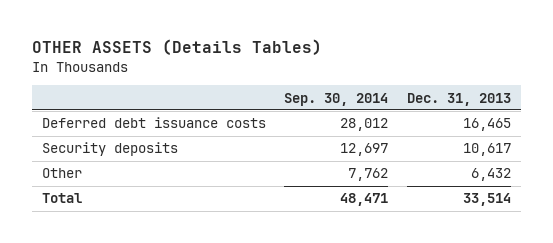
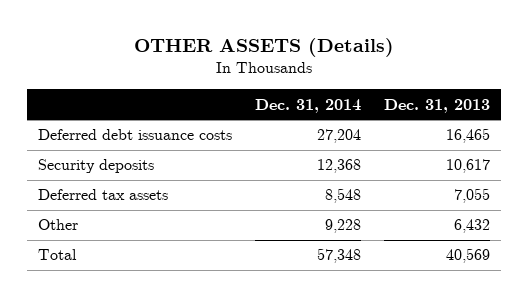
- OTHER ASSETS (Details Tables)
+ OTHER ASSETS (Details)
- | Sep. 30, 2014 | Dec. 31, 2013
+ | Dec. 31, 2014 | Dec. 31, 2013
+ Deferred tax assets | 8,548 | 7,055
- Total | 48,471 | 33,514
+ Total | 57,348 | 40,569

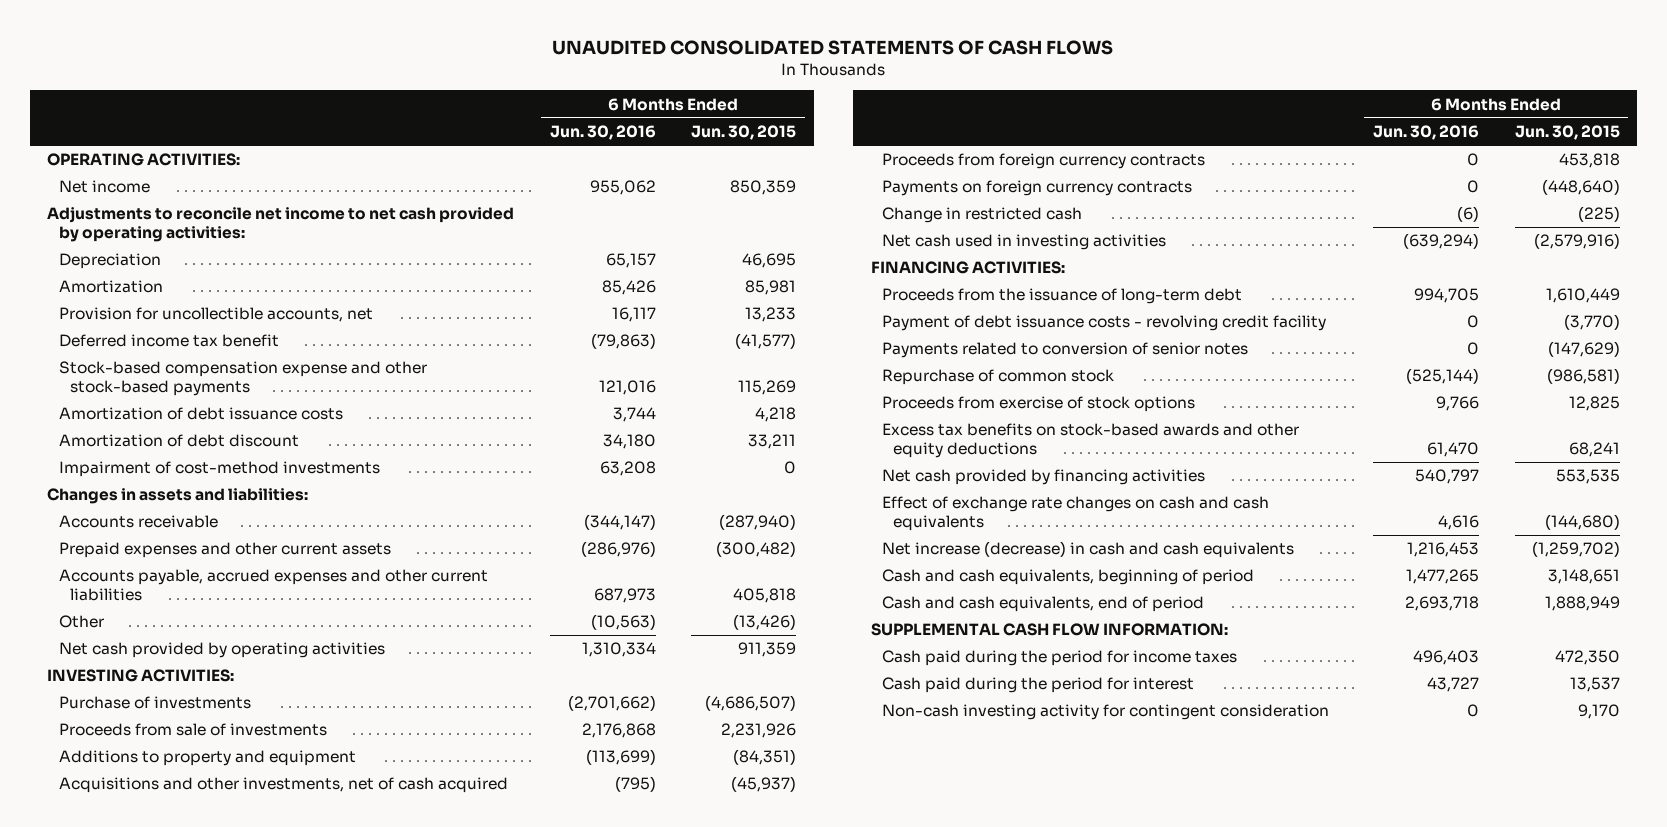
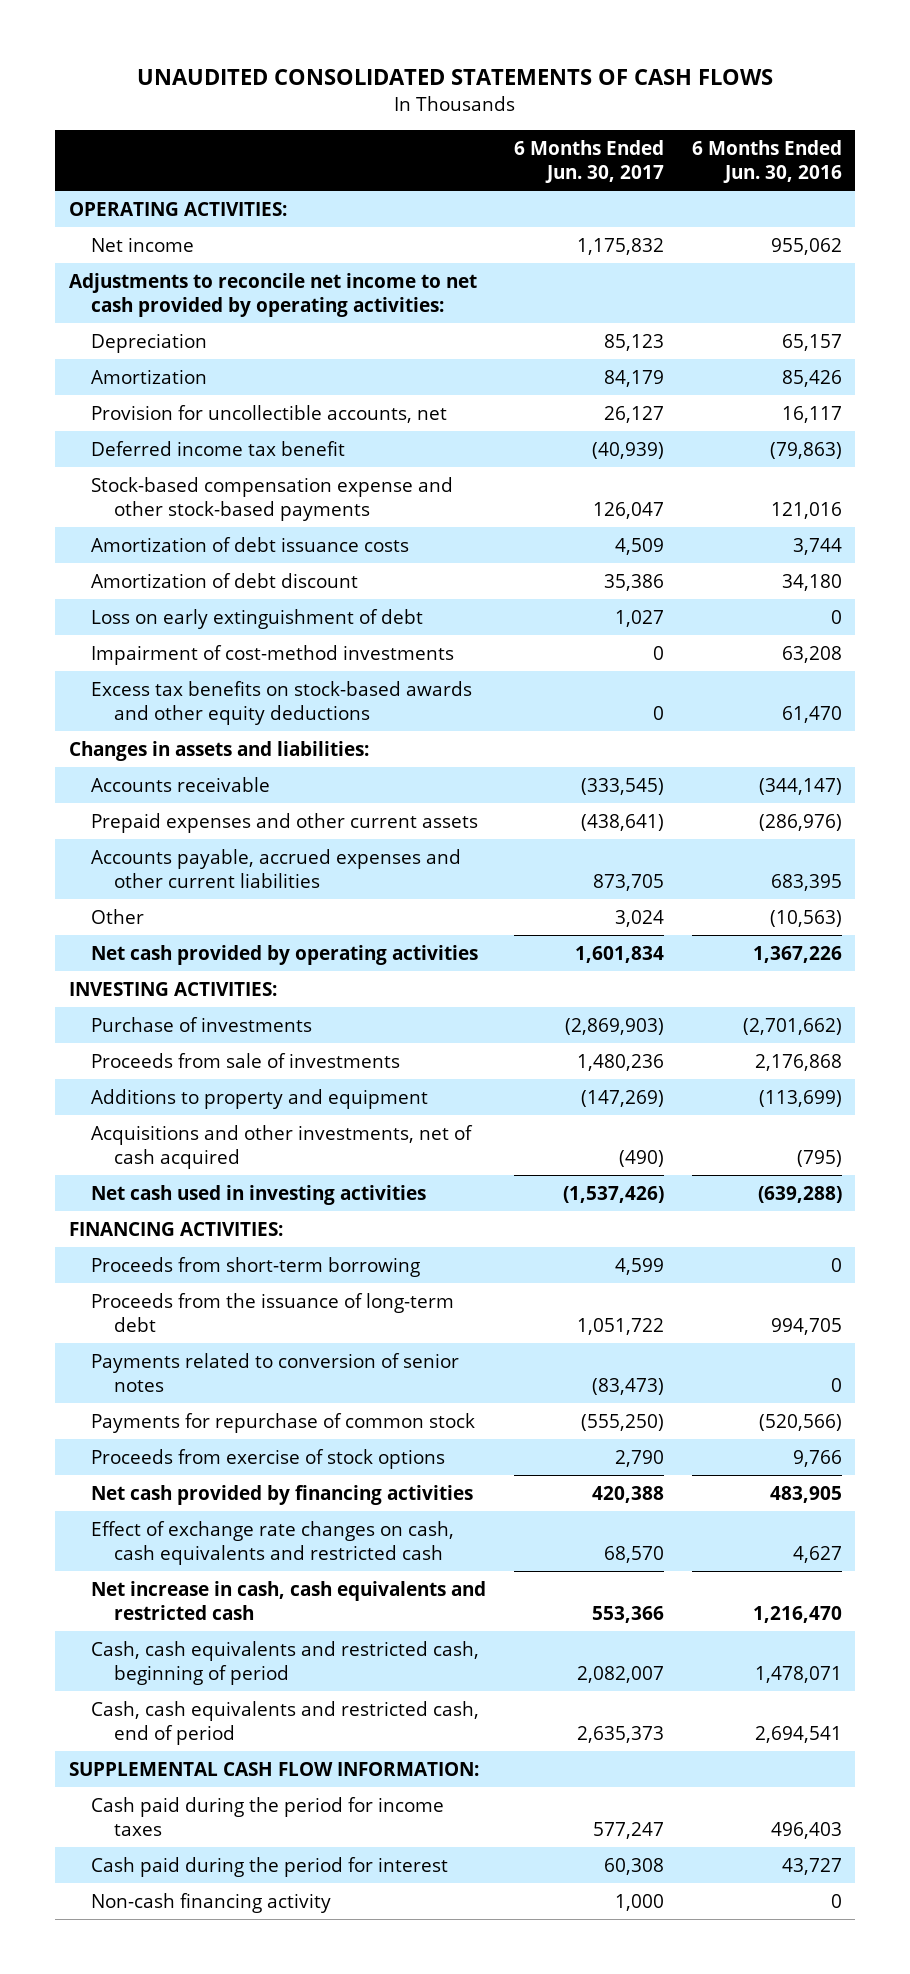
- | 6 Months Ended Jun. 30, 2016 | 6 Months Ended Jun. 30, 2015
+ | 6 Months Ended Jun. 30, 2017 | 6 Months Ended Jun. 30, 2016
+ Loss on early extinguishment of debt | 1,027 | 0
moved up: Excess tax benefits on stock-based awards and other equity deductions | 0 | 61,470
- Accounts payable, accrued expenses and other current liabilities | 687,973 | 405,818
+ Accounts payable, accrued expenses and other current liabilities | 873,705 | 683,395
- Net cash provided by operating activities | 1,310,334 | 911,359
+ Net cash provided by operating activities | 1,601,834 | 1,367,226
- Proceeds from foreign currency contracts | 0 | 453,818
- Payments on foreign currency contracts | 0 | (448,640)
- Change in restricted cash | (6) | (225)
- Net cash used in investing activities | (639,294) | (2,579,916)
+ Net cash used in investing activities | (1,537,426) | (639,288)
+ Proceeds from short-term borrowing | 4,599 | 0
- Payment of debt issuance costs - revolving credit facility | 0 | (3,770)
- Repurchase of common stock | (525,144) | (986,581)
+ Payments for repurchase of common stock | (555,250) | (520,566)
- Net cash provided by financing activities | 540,797 | 553,535
- Effect of exchange rate changes on cash and cash equivalents | 4,616 | (144,680)
- Net increase (decrease) in cash and cash equivalents | 1,216,453 | (1,259,702)
- Cash and cash equivalents, beginning of period | 1,477,265 | 3,148,651
- Cash and cash equivalents, end of period | 2,693,718 | 1,888,949
+ Net cash provided by financing activities | 420,388 | 483,905
+ Effect of exchange rate changes on cash, cash equivalents and restricted cash | 68,570 | 4,627
+ Net increase in cash, cash equivalents and restricted cash | 553,366 | 1,216,470
+ Cash, cash equivalents and restricted cash, beginning of period | 2,082,007 | 1,478,071
+ Cash, cash equivalents and restricted cash, end of period | 2,635,373 | 2,694,541
- Non-cash investing activity for contingent consideration | 0 | 9,170
+ Non-cash financing activity | 1,000 | 0

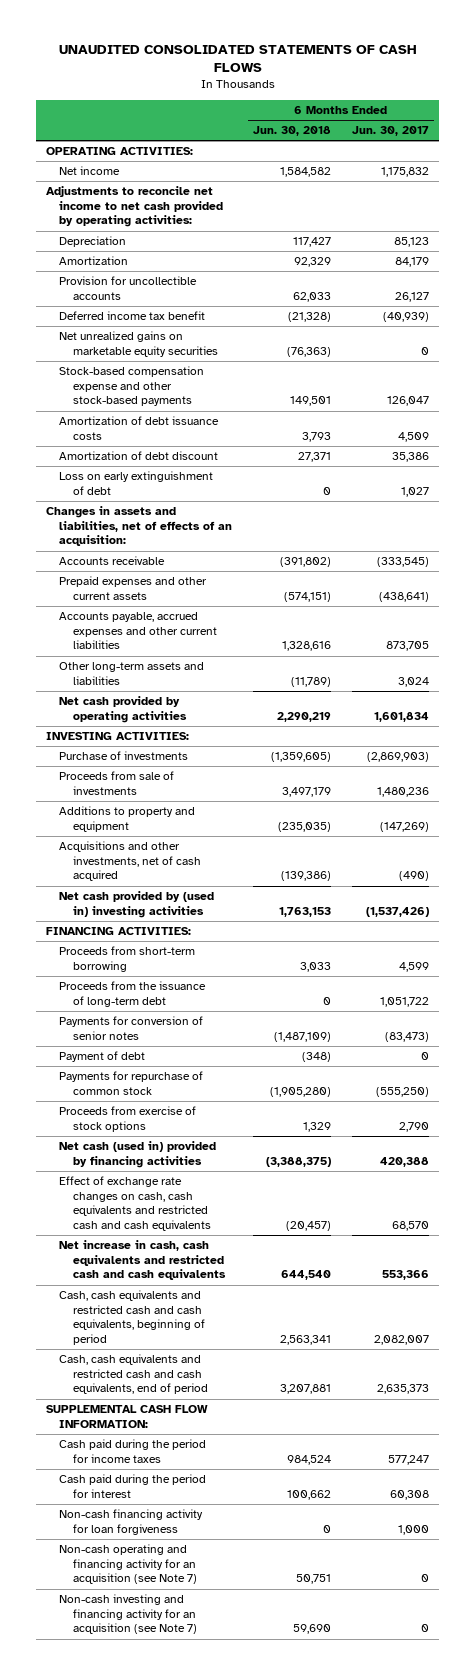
- | 6 Months Ended Jun. 30, 2017 | 6 Months Ended Jun. 30, 2016
+ | 6 Months Ended Jun. 30, 2018 | 6 Months Ended Jun. 30, 2017
- Provision for uncollectible accounts, net | 26,127 | 16,117
+ Provision for uncollectible accounts | 62,033 | 26,127
+ Net unrealized gains on marketable equity securities | (76,363) | 0
- Impairment of cost-method investments | 0 | 63,208
- Excess tax benefits on stock-based awards and other equity deductions | 0 | 61,470
- Changes in assets and liabilities:
+ Changes in assets and liabilities, net of effects of an acquisition:
- Other | 3,024 | (10,563)
+ Other long-term assets and liabilities | (11,789) | 3,024
- Net cash used in investing activities | (1,537,426) | (639,288)
+ Net cash provided by (used in) investing activities | 1,763,153 | (1,537,426)
- Payments related to conversion of senior notes | (83,473) | 0
+ Payments for conversion of senior notes | (1,487,109) | (83,473)
+ Payment of debt | (348) | 0
- Net cash provided by financing activities | 420,388 | 483,905
- Effect of exchange rate changes on cash, cash equivalents and restricted cash | 68,570 | 4,627
- Net increase in cash, cash equivalents and restricted cash | 553,366 | 1,216,470
- Cash, cash equivalents and restricted cash, beginning of period | 2,082,007 | 1,478,071
- Cash, cash equivalents and restricted cash, end of period | 2,635,373 | 2,694,541
+ Net cash (used in) provided by financing activities | (3,388,375) | 420,388
+ Effect of exchange rate changes on cash, cash equivalents and restricted cash and cash equivalents | (20,457) | 68,570
+ Net increase in cash, cash equivalents and restricted cash and cash equivalents | 644,540 | 553,366
+ Cash, cash equivalents and restricted cash and cash equivalents, beginning of period | 2,563,341 | 2,082,007
+ Cash, cash equivalents and restricted cash and cash equivalents, end of period | 3,207,881 | 2,635,373
- Non-cash financing activity | 1,000 | 0
+ Non-cash financing activity for loan forgiveness | 0 | 1,000
+ Non-cash operating and financing activity for an acquisition (see Note 7) | 50,751 | 0
+ Non-cash investing and financing activity for an acquisition (see Note 7) | 59,690 | 0

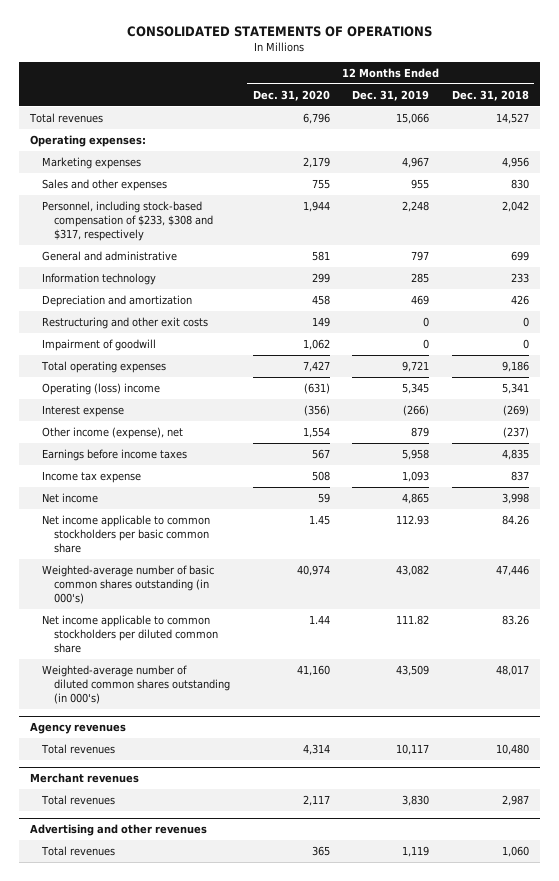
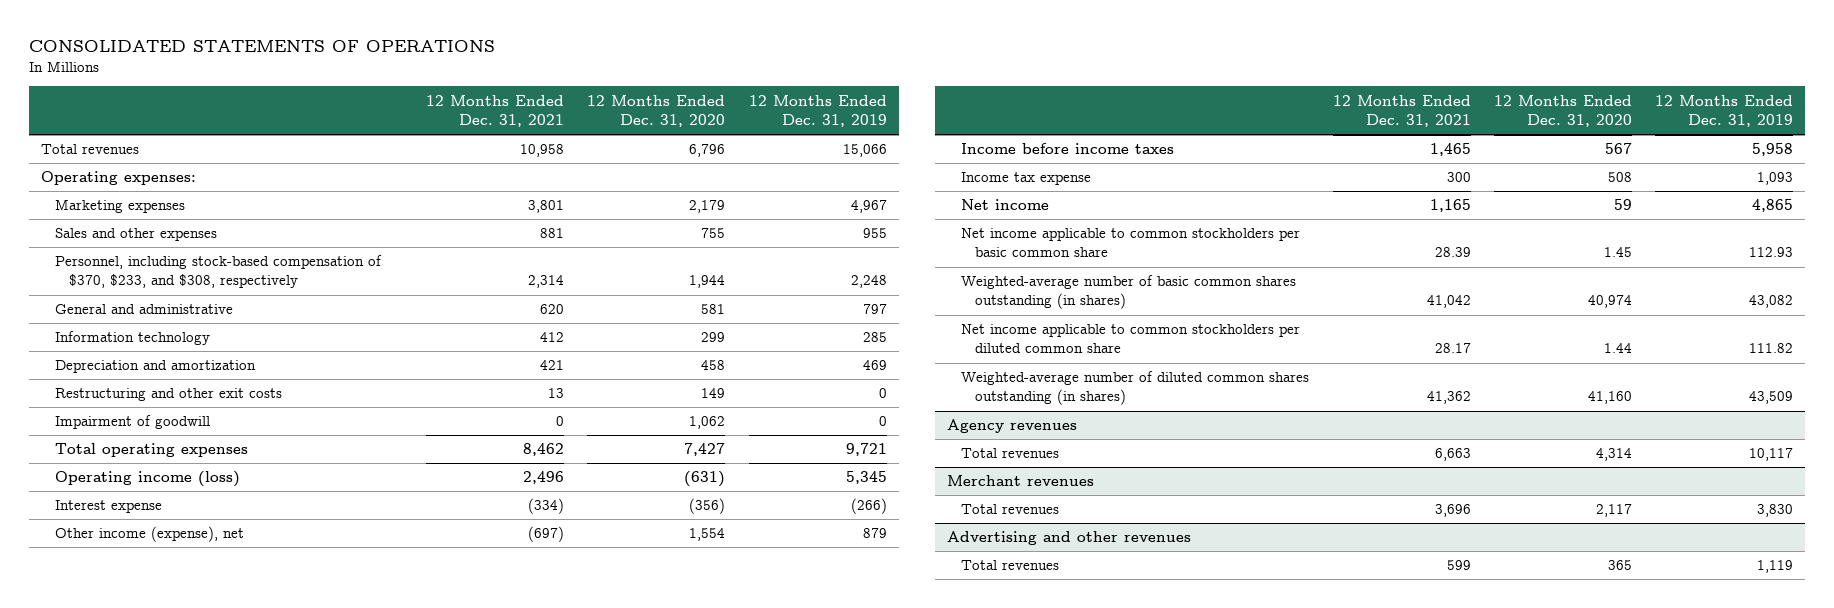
- | 12 Months Ended Dec. 31, 2020 | 12 Months Ended Dec. 31, 2019 | 12 Months Ended Dec. 31, 2018
+ | 12 Months Ended Dec. 31, 2021 | 12 Months Ended Dec. 31, 2020 | 12 Months Ended Dec. 31, 2019
- Personnel, including stock-based compensation of $233, $308 and $317, respectively | 1,944 | 2,248 | 2,042
+ Personnel, including stock-based compensation of $370, $233, and $308, respectively | 2,314 | 1,944 | 2,248
- Operating (loss) income | (631) | 5,345 | 5,341
+ Operating income (loss) | 2,496 | (631) | 5,345
- Earnings before income taxes | 567 | 5,958 | 4,835
+ Income before income taxes | 1,465 | 567 | 5,958
- Weighted-average number of basic common shares outstanding (in 000's) | 40,974 | 43,082 | 47,446
+ Weighted-average number of basic common shares outstanding (in shares) | 41,042 | 40,974 | 43,082
- Weighted-average number of diluted common shares outstanding (in 000's) | 41,160 | 43,509 | 48,017
+ Weighted-average number of diluted common shares outstanding (in shares) | 41,362 | 41,160 | 43,509

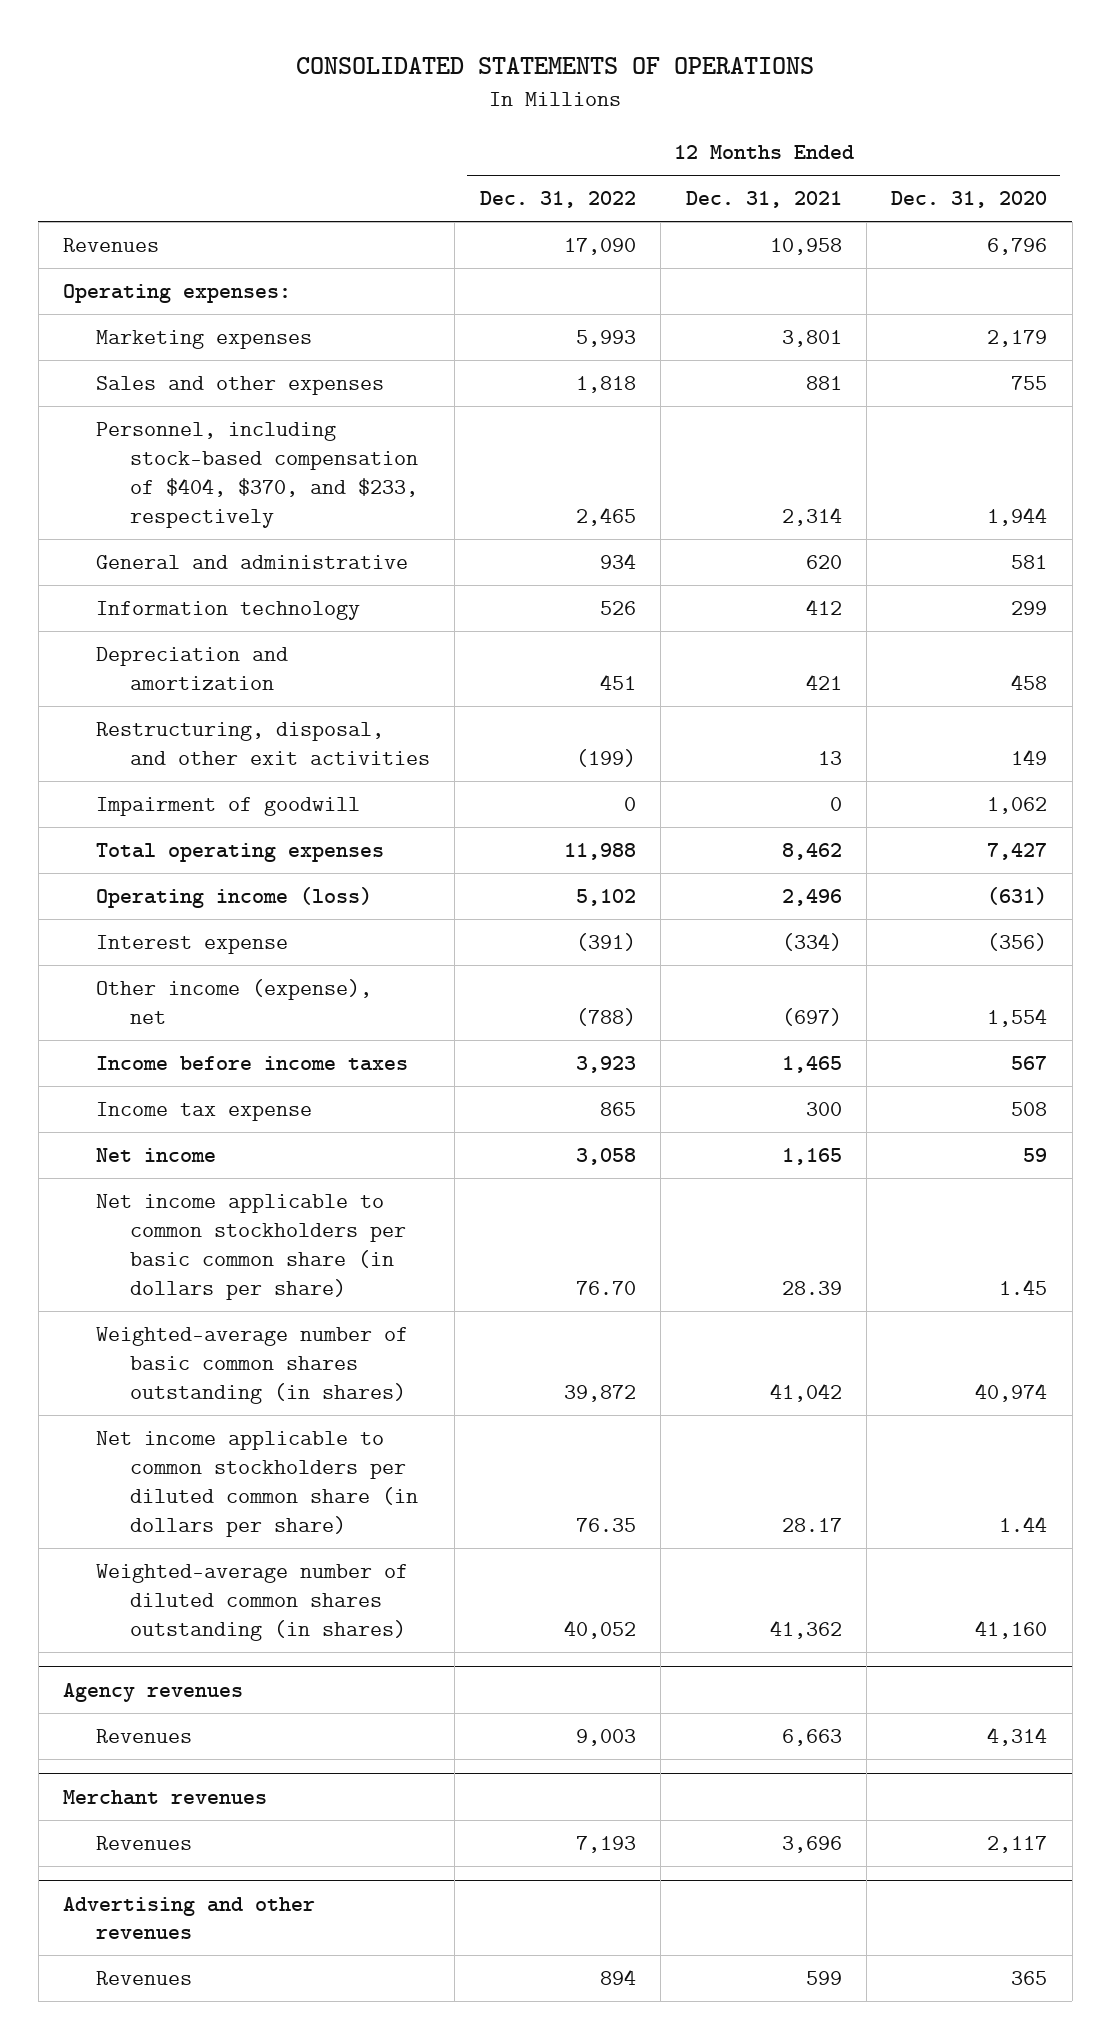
- | 12 Months Ended Dec. 31, 2021 | 12 Months Ended Dec. 31, 2020 | 12 Months Ended Dec. 31, 2019
+ | 12 Months Ended Dec. 31, 2022 | 12 Months Ended Dec. 31, 2021 | 12 Months Ended Dec. 31, 2020
- Total revenues | 10,958 | 6,796 | 15,066
+ Revenues | 17,090 | 10,958 | 6,796
- Personnel, including stock-based compensation of $370, $233, and $308, respectively | 2,314 | 1,944 | 2,248
+ Personnel, including stock-based compensation of $404, $370, and $233, respectively | 2,465 | 2,314 | 1,944
- Restructuring and other exit costs | 13 | 149 | 0
+ Restructuring, disposal, and other exit activities | (199) | 13 | 149
- Net income applicable to common stockholders per basic common share | 28.39 | 1.45 | 112.93
+ Net income applicable to common stockholders per basic common share (in dollars per share) | 76.70 | 28.39 | 1.45
- Net income applicable to common stockholders per diluted common share | 28.17 | 1.44 | 111.82
+ Net income applicable to common stockholders per diluted common share (in dollars per share) | 76.35 | 28.17 | 1.44
@ Agency revenues
- Total revenues | 6,663 | 4,314 | 10,117
+ Revenues | 9,003 | 6,663 | 4,314
@ Merchant revenues
- Total revenues | 3,696 | 2,117 | 3,830
+ Revenues | 7,193 | 3,696 | 2,117
@ Advertising and other revenues
- Total revenues | 599 | 365 | 1,119
+ Revenues | 894 | 599 | 365

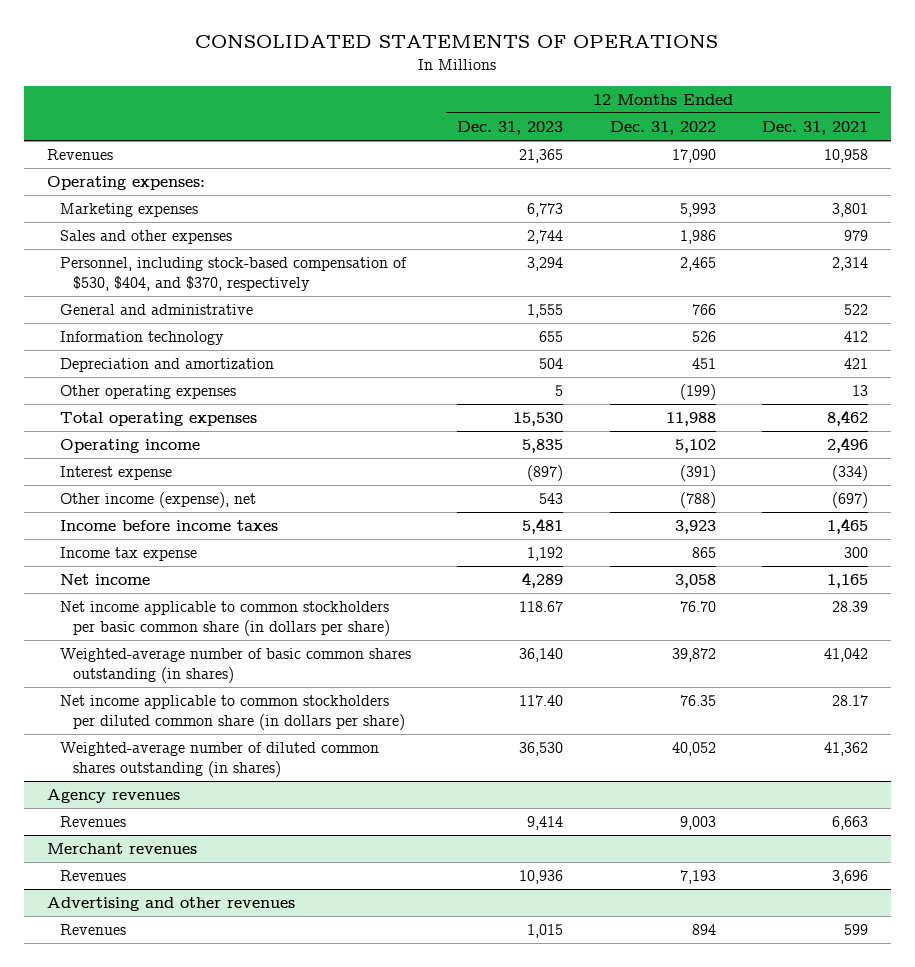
- | 12 Months Ended Dec. 31, 2022 | 12 Months Ended Dec. 31, 2021 | 12 Months Ended Dec. 31, 2020
+ | 12 Months Ended Dec. 31, 2023 | 12 Months Ended Dec. 31, 2022 | 12 Months Ended Dec. 31, 2021
- Sales and other expenses | 1,818 | 881 | 755
- Personnel, including stock-based compensation of $404, $370, and $233, respectively | 2,465 | 2,314 | 1,944
- General and administrative | 934 | 620 | 581
+ Sales and other expenses | 2,744 | 1,986 | 979
+ Personnel, including stock-based compensation of $530, $404, and $370, respectively | 3,294 | 2,465 | 2,314
+ General and administrative | 1,555 | 766 | 522
- Restructuring, disposal, and other exit activities | (199) | 13 | 149
- Impairment of goodwill | 0 | 0 | 1,062
+ Other operating expenses | 5 | (199) | 13
- Operating income (loss) | 5,102 | 2,496 | (631)
+ Operating income | 5,835 | 5,102 | 2,496

